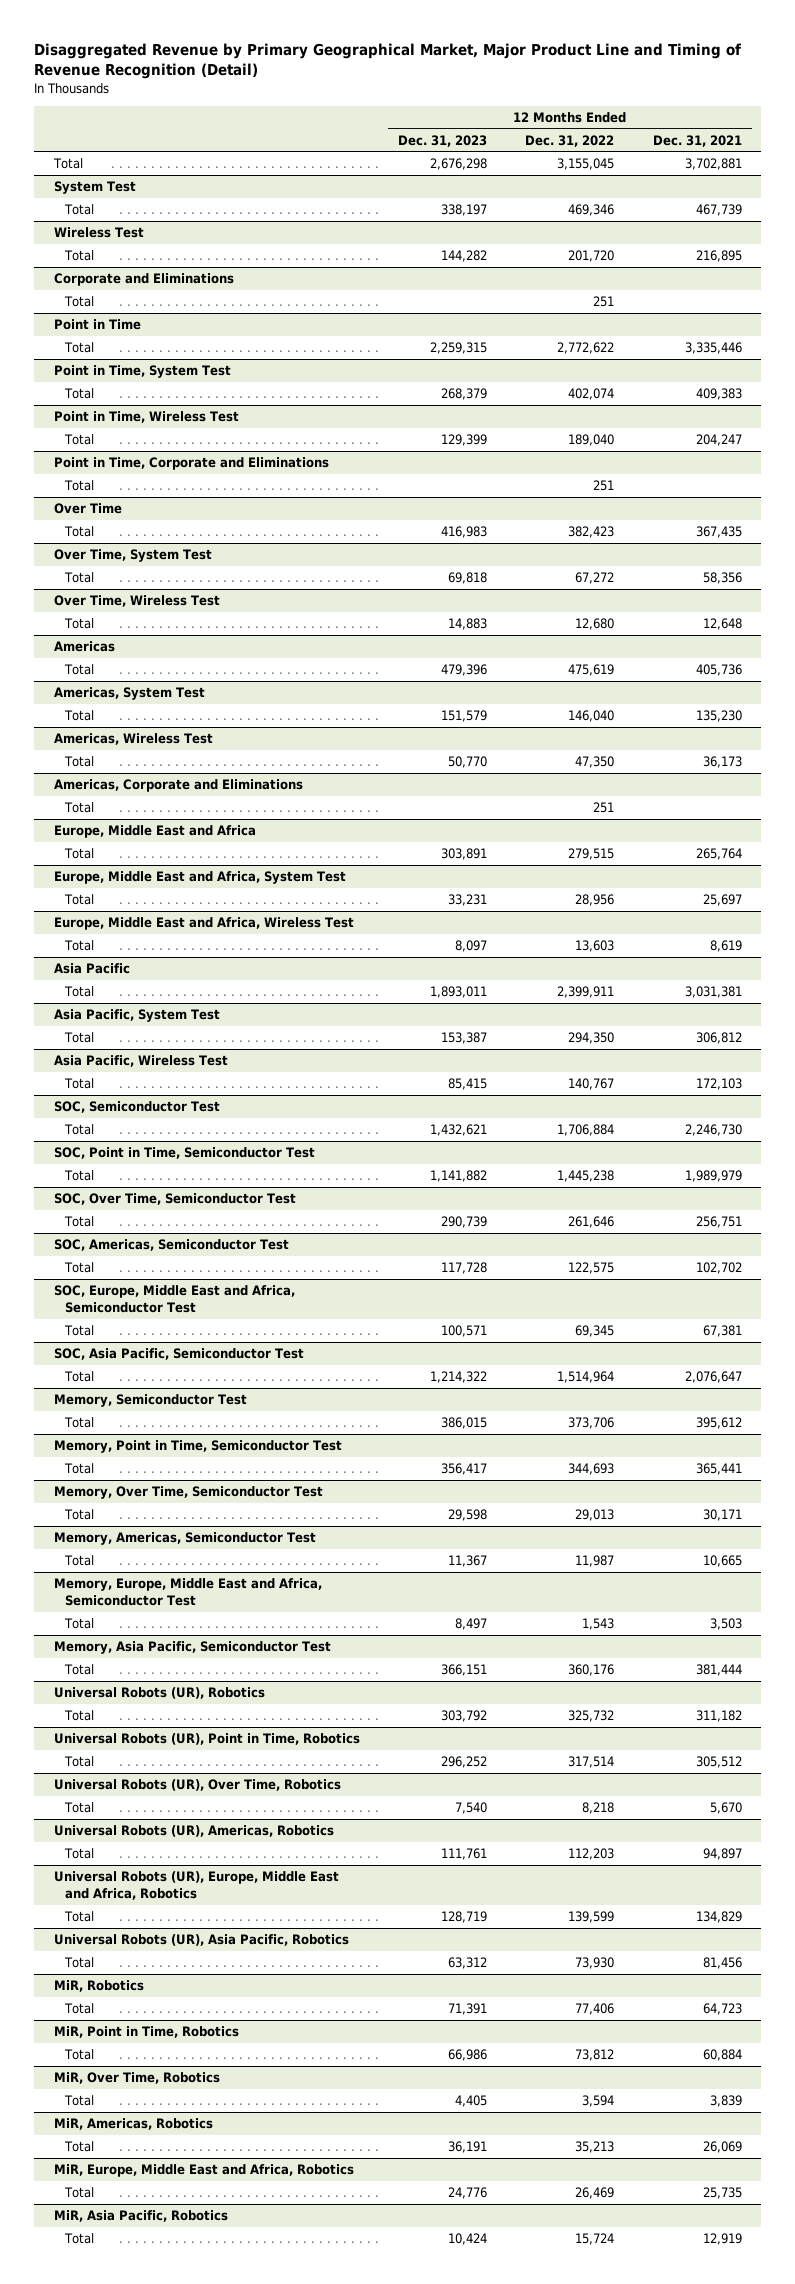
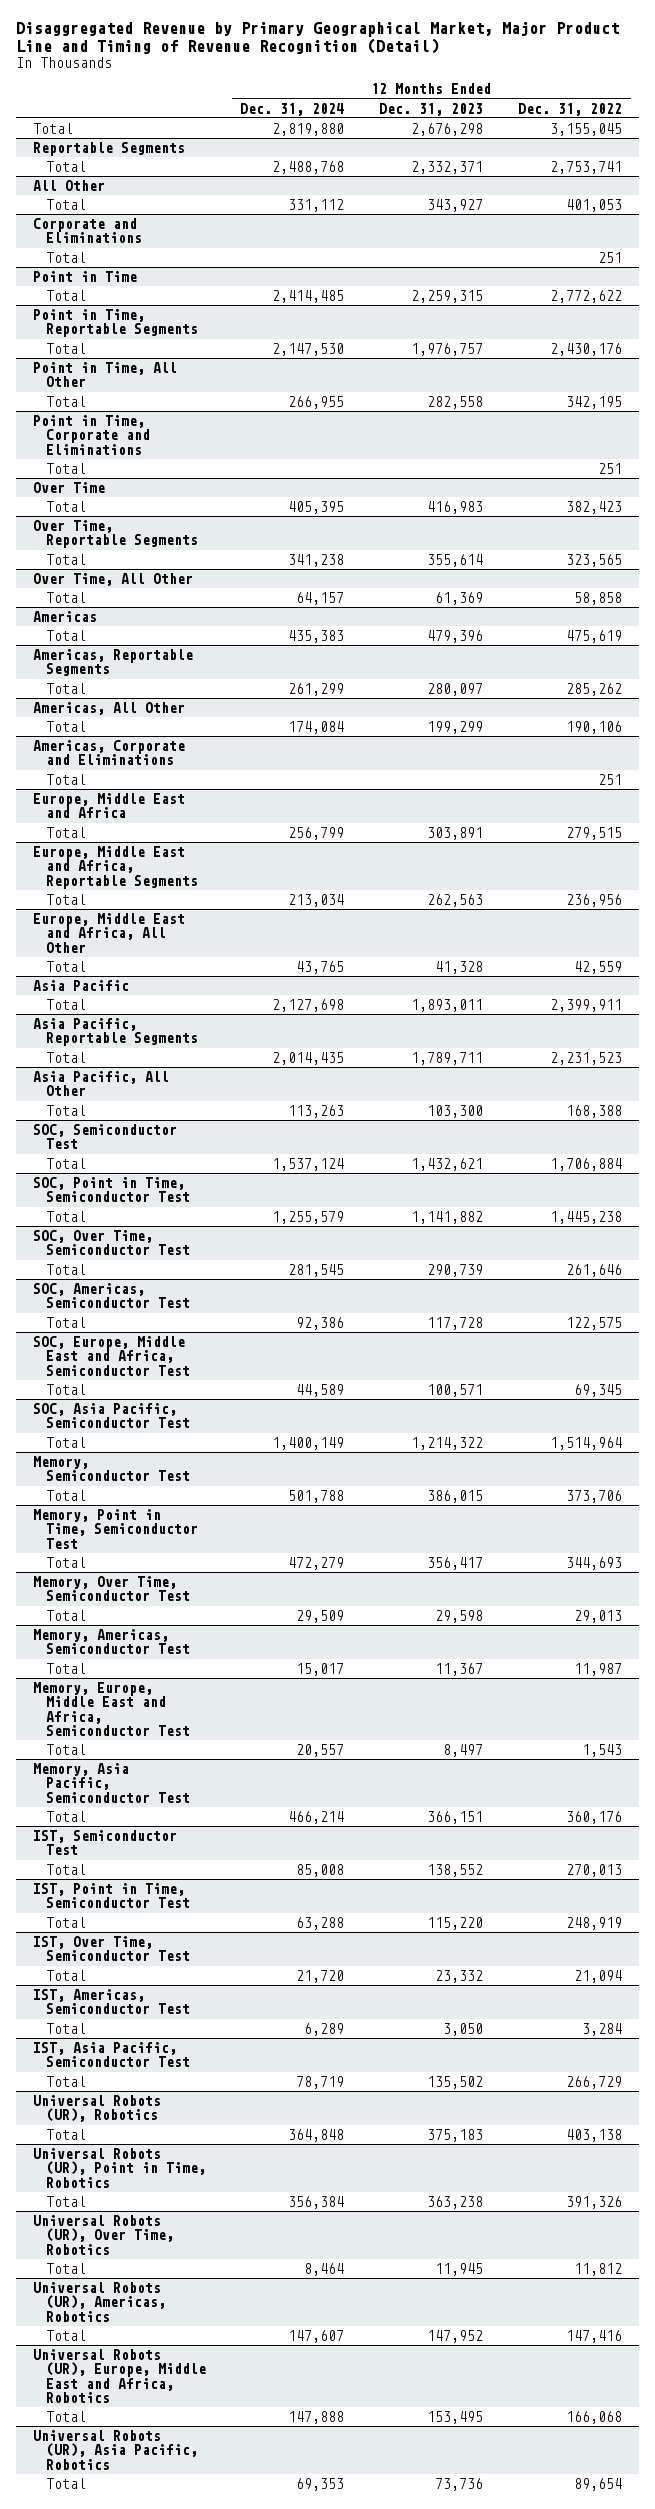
- | 12 Months Ended Dec. 31, 2023 | 12 Months Ended Dec. 31, 2022 | 12 Months Ended Dec. 31, 2021
+ | 12 Months Ended Dec. 31, 2024 | 12 Months Ended Dec. 31, 2023 | 12 Months Ended Dec. 31, 2022
- System Test
- Total | 338,197 | 469,346 | 467,739
- Wireless Test
- Total | 144,282 | 201,720 | 216,895
+ Reportable Segments
+ Total | 2,488,768 | 2,332,371 | 2,753,741
+ All Other
+ Total | 331,112 | 343,927 | 401,053
- Point in Time, System Test
- Total | 268,379 | 402,074 | 409,383
- Point in Time, Wireless Test
- Total | 129,399 | 189,040 | 204,247
+ Point in Time, Reportable Segments
+ Total | 2,147,530 | 1,976,757 | 2,430,176
+ Point in Time, All Other
+ Total | 266,955 | 282,558 | 342,195
- Over Time, System Test
- Total | 69,818 | 67,272 | 58,356
- Over Time, Wireless Test
- Total | 14,883 | 12,680 | 12,648
+ Over Time, Reportable Segments
+ Total | 341,238 | 355,614 | 323,565
+ Over Time, All Other
+ Total | 64,157 | 61,369 | 58,858
- Americas, System Test
- Total | 151,579 | 146,040 | 135,230
- Americas, Wireless Test
- Total | 50,770 | 47,350 | 36,173
+ Americas, Reportable Segments
+ Total | 261,299 | 280,097 | 285,262
+ Americas, All Other
+ Total | 174,084 | 199,299 | 190,106
- Europe, Middle East and Africa, System Test
- Total | 33,231 | 28,956 | 25,697
- Europe, Middle East and Africa, Wireless Test
- Total | 8,097 | 13,603 | 8,619
+ Europe, Middle East and Africa, Reportable Segments
+ Total | 213,034 | 262,563 | 236,956
+ Europe, Middle East and Africa, All Other
+ Total | 43,765 | 41,328 | 42,559
- Asia Pacific, System Test
- Total | 153,387 | 294,350 | 306,812
- Asia Pacific, Wireless Test
- Total | 85,415 | 140,767 | 172,103
+ Asia Pacific, Reportable Segments
+ Total | 2,014,435 | 1,789,711 | 2,231,523
+ Asia Pacific, All Other
+ Total | 113,263 | 103,300 | 168,388
+ IST, Semiconductor Test
+ Total | 85,008 | 138,552 | 270,013
+ IST, Point in Time, Semiconductor Test
+ Total | 63,288 | 115,220 | 248,919
+ IST, Over Time, Semiconductor Test
+ Total | 21,720 | 23,332 | 21,094
+ IST, Americas, Semiconductor Test
+ Total | 6,289 | 3,050 | 3,284
+ IST, Asia Pacific, Semiconductor Test
+ Total | 78,719 | 135,502 | 266,729
@ Universal Robots (UR), Robotics
- Total | 303,792 | 325,732 | 311,182
+ Total | 364,848 | 375,183 | 403,138
@ Universal Robots (UR), Point in Time, Robotics
- Total | 296,252 | 317,514 | 305,512
+ Total | 356,384 | 363,238 | 391,326
@ Universal Robots (UR), Over Time, Robotics
- Total | 7,540 | 8,218 | 5,670
+ Total | 8,464 | 11,945 | 11,812
@ Universal Robots (UR), Americas, Robotics
- Total | 111,761 | 112,203 | 94,897
+ Total | 147,607 | 147,952 | 147,416
@ Universal Robots (UR), Europe, Middle East and Africa, Robotics
- Total | 128,719 | 139,599 | 134,829
+ Total | 147,888 | 153,495 | 166,068
@ Universal Robots (UR), Asia Pacific, Robotics
- Total | 63,312 | 73,930 | 81,456
- MiR, Robotics
- Total | 71,391 | 77,406 | 64,723
- MiR, Point in Time, Robotics
- Total | 66,986 | 73,812 | 60,884
- MiR, Over Time, Robotics
- Total | 4,405 | 3,594 | 3,839
- MiR, Americas, Robotics
- Total | 36,191 | 35,213 | 26,069
- MiR, Europe, Middle East and Africa, Robotics
- Total | 24,776 | 26,469 | 25,735
- MiR, Asia Pacific, Robotics
- Total | 10,424 | 15,724 | 12,919
@ Universal Robots (UR), Asia Pacific, Robotics
+ Total | 69,353 | 73,736 | 89,654

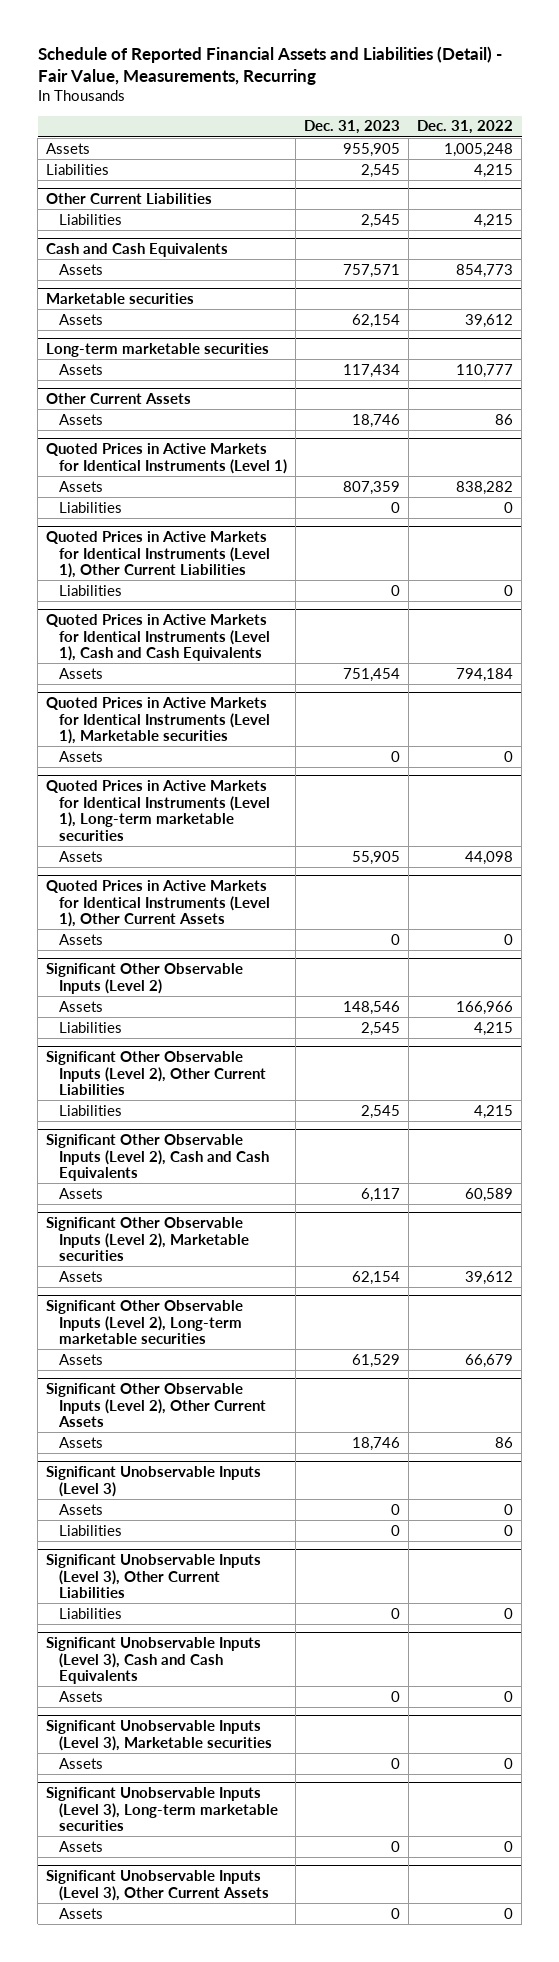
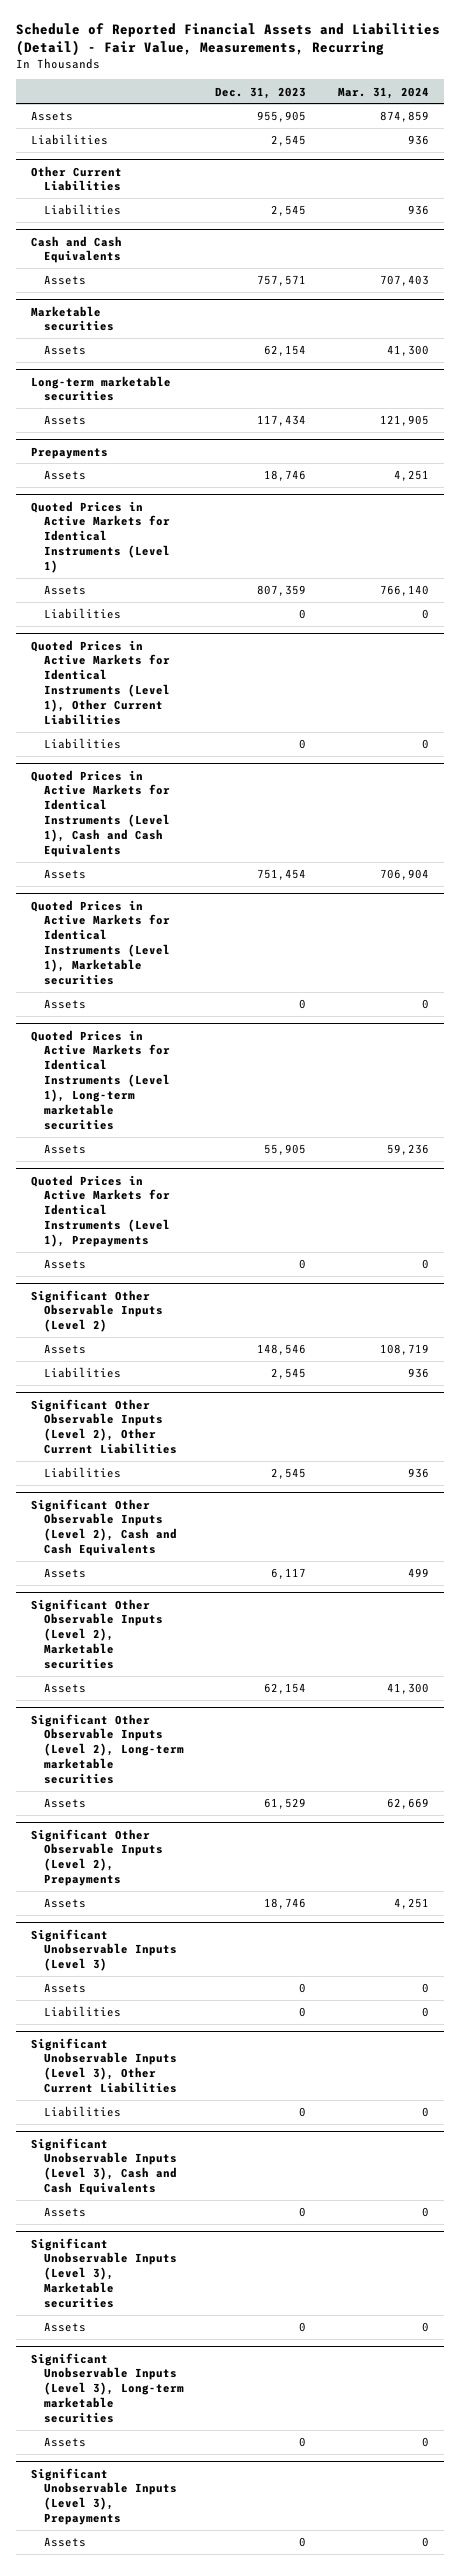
- | Dec. 31, 2023 | Dec. 31, 2022
+ | Dec. 31, 2023 | Mar. 31, 2024
- Other Current Assets
+ Prepayments
- Quoted Prices in Active Markets for Identical Instruments (Level 1), Other Current Assets
+ Quoted Prices in Active Markets for Identical Instruments (Level 1), Prepayments
- Significant Other Observable Inputs (Level 2), Other Current Assets
+ Significant Other Observable Inputs (Level 2), Prepayments
- Significant Unobservable Inputs (Level 3), Other Current Assets
+ Significant Unobservable Inputs (Level 3), Prepayments

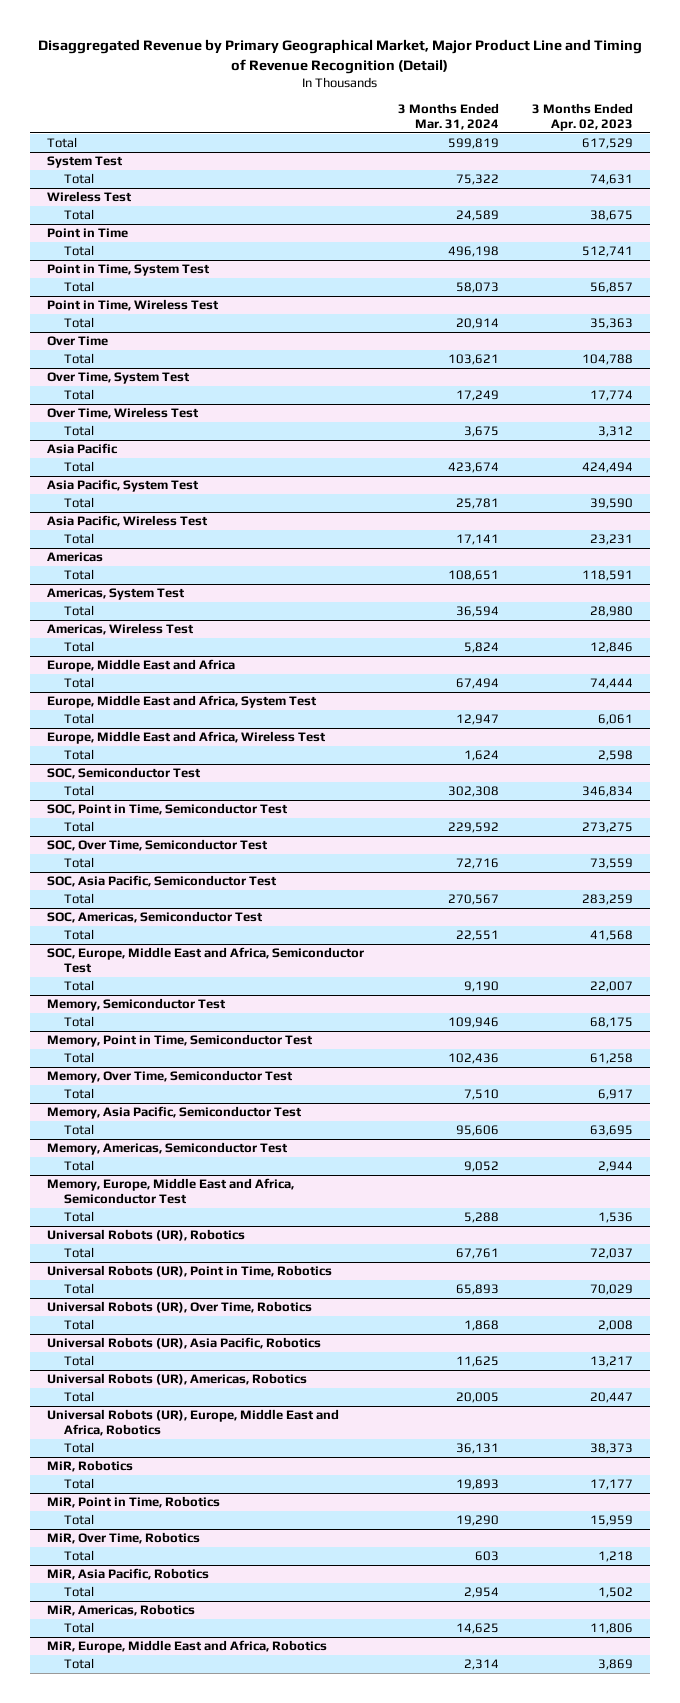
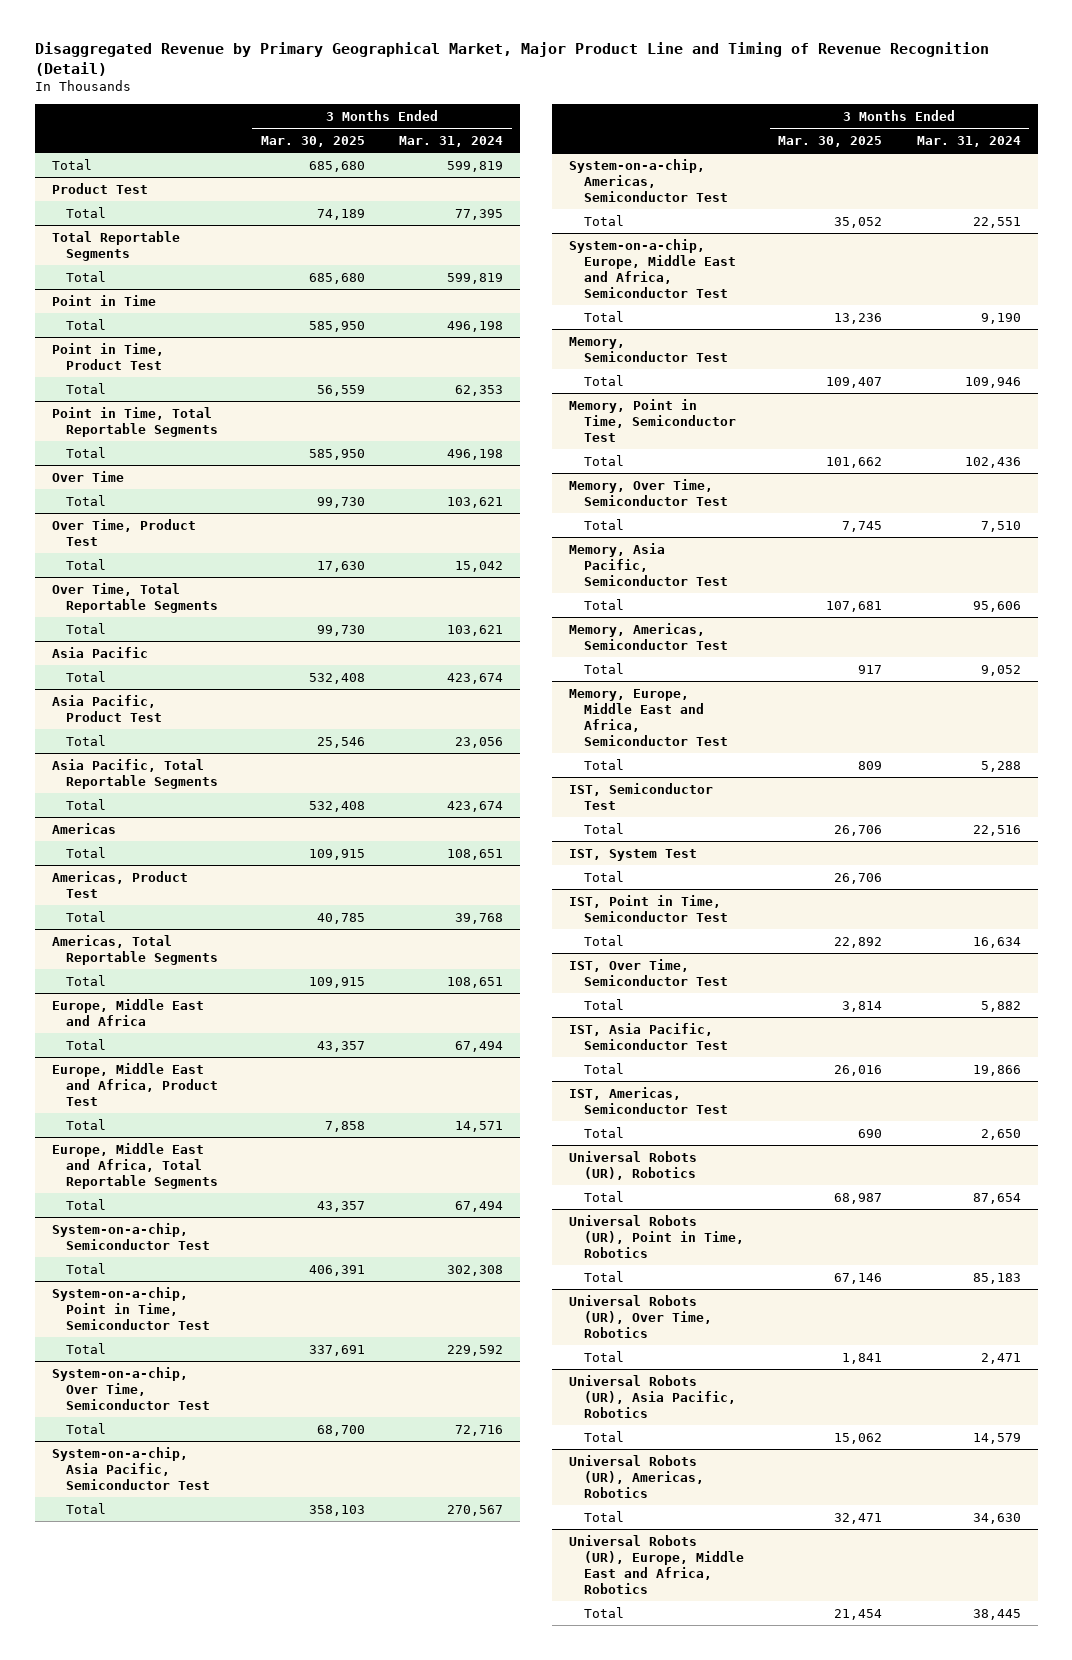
- | 3 Months Ended Mar. 31, 2024 | 3 Months Ended Apr. 02, 2023
+ | 3 Months Ended Mar. 30, 2025 | 3 Months Ended Mar. 31, 2024
- System Test
- Total | 75,322 | 74,631
- Wireless Test
- Total | 24,589 | 38,675
+ Product Test
+ Total | 74,189 | 77,395
+ Total Reportable Segments
+ Total | 685,680 | 599,819
- Point in Time, System Test
- Total | 58,073 | 56,857
- Point in Time, Wireless Test
- Total | 20,914 | 35,363
+ Point in Time, Product Test
+ Total | 56,559 | 62,353
+ Point in Time, Total Reportable Segments
+ Total | 585,950 | 496,198
- Over Time, System Test
- Total | 17,249 | 17,774
- Over Time, Wireless Test
- Total | 3,675 | 3,312
+ Over Time, Product Test
+ Total | 17,630 | 15,042
+ Over Time, Total Reportable Segments
+ Total | 99,730 | 103,621
- Asia Pacific, System Test
- Total | 25,781 | 39,590
- Asia Pacific, Wireless Test
- Total | 17,141 | 23,231
+ Asia Pacific, Product Test
+ Total | 25,546 | 23,056
+ Asia Pacific, Total Reportable Segments
+ Total | 532,408 | 423,674
- Americas, System Test
- Total | 36,594 | 28,980
- Americas, Wireless Test
- Total | 5,824 | 12,846
+ Americas, Product Test
+ Total | 40,785 | 39,768
+ Americas, Total Reportable Segments
+ Total | 109,915 | 108,651
- Europe, Middle East and Africa, System Test
- Total | 12,947 | 6,061
- Europe, Middle East and Africa, Wireless Test
- Total | 1,624 | 2,598
- SOC, Semiconductor Test
+ Europe, Middle East and Africa, Product Test
+ Total | 7,858 | 14,571
+ Europe, Middle East and Africa, Total Reportable Segments
+ Total | 43,357 | 67,494
+ System-on-a-chip, Semiconductor Test
- SOC, Point in Time, Semiconductor Test
+ System-on-a-chip, Point in Time, Semiconductor Test
- SOC, Over Time, Semiconductor Test
+ System-on-a-chip, Over Time, Semiconductor Test
- SOC, Asia Pacific, Semiconductor Test
+ System-on-a-chip, Asia Pacific, Semiconductor Test
- SOC, Americas, Semiconductor Test
+ System-on-a-chip, Americas, Semiconductor Test
- SOC, Europe, Middle East and Africa, Semiconductor Test
+ System-on-a-chip, Europe, Middle East and Africa, Semiconductor Test
+ IST, Semiconductor Test
+ Total | 26,706 | 22,516
+ IST, System Test
+ Total | 26,706 |
+ IST, Point in Time, Semiconductor Test
+ Total | 22,892 | 16,634
+ IST, Over Time, Semiconductor Test
+ Total | 3,814 | 5,882
+ IST, Asia Pacific, Semiconductor Test
+ Total | 26,016 | 19,866
+ IST, Americas, Semiconductor Test
+ Total | 690 | 2,650
@ Universal Robots (UR), Robotics
- Total | 67,761 | 72,037
+ Total | 68,987 | 87,654
@ Universal Robots (UR), Point in Time, Robotics
- Total | 65,893 | 70,029
+ Total | 67,146 | 85,183
@ Universal Robots (UR), Over Time, Robotics
- Total | 1,868 | 2,008
+ Total | 1,841 | 2,471
@ Universal Robots (UR), Asia Pacific, Robotics
- Total | 11,625 | 13,217
+ Total | 15,062 | 14,579
@ Universal Robots (UR), Americas, Robotics
- Total | 20,005 | 20,447
+ Total | 32,471 | 34,630
@ Universal Robots (UR), Europe, Middle East and Africa, Robotics
- Total | 36,131 | 38,373
- MiR, Robotics
- Total | 19,893 | 17,177
- MiR, Point in Time, Robotics
- Total | 19,290 | 15,959
- MiR, Over Time, Robotics
- Total | 603 | 1,218
- MiR, Asia Pacific, Robotics
- Total | 2,954 | 1,502
- MiR, Americas, Robotics
- Total | 14,625 | 11,806
- MiR, Europe, Middle East and Africa, Robotics
- Total | 2,314 | 3,869
@ Universal Robots (UR), Europe, Middle East and Africa, Robotics
+ Total | 21,454 | 38,445

